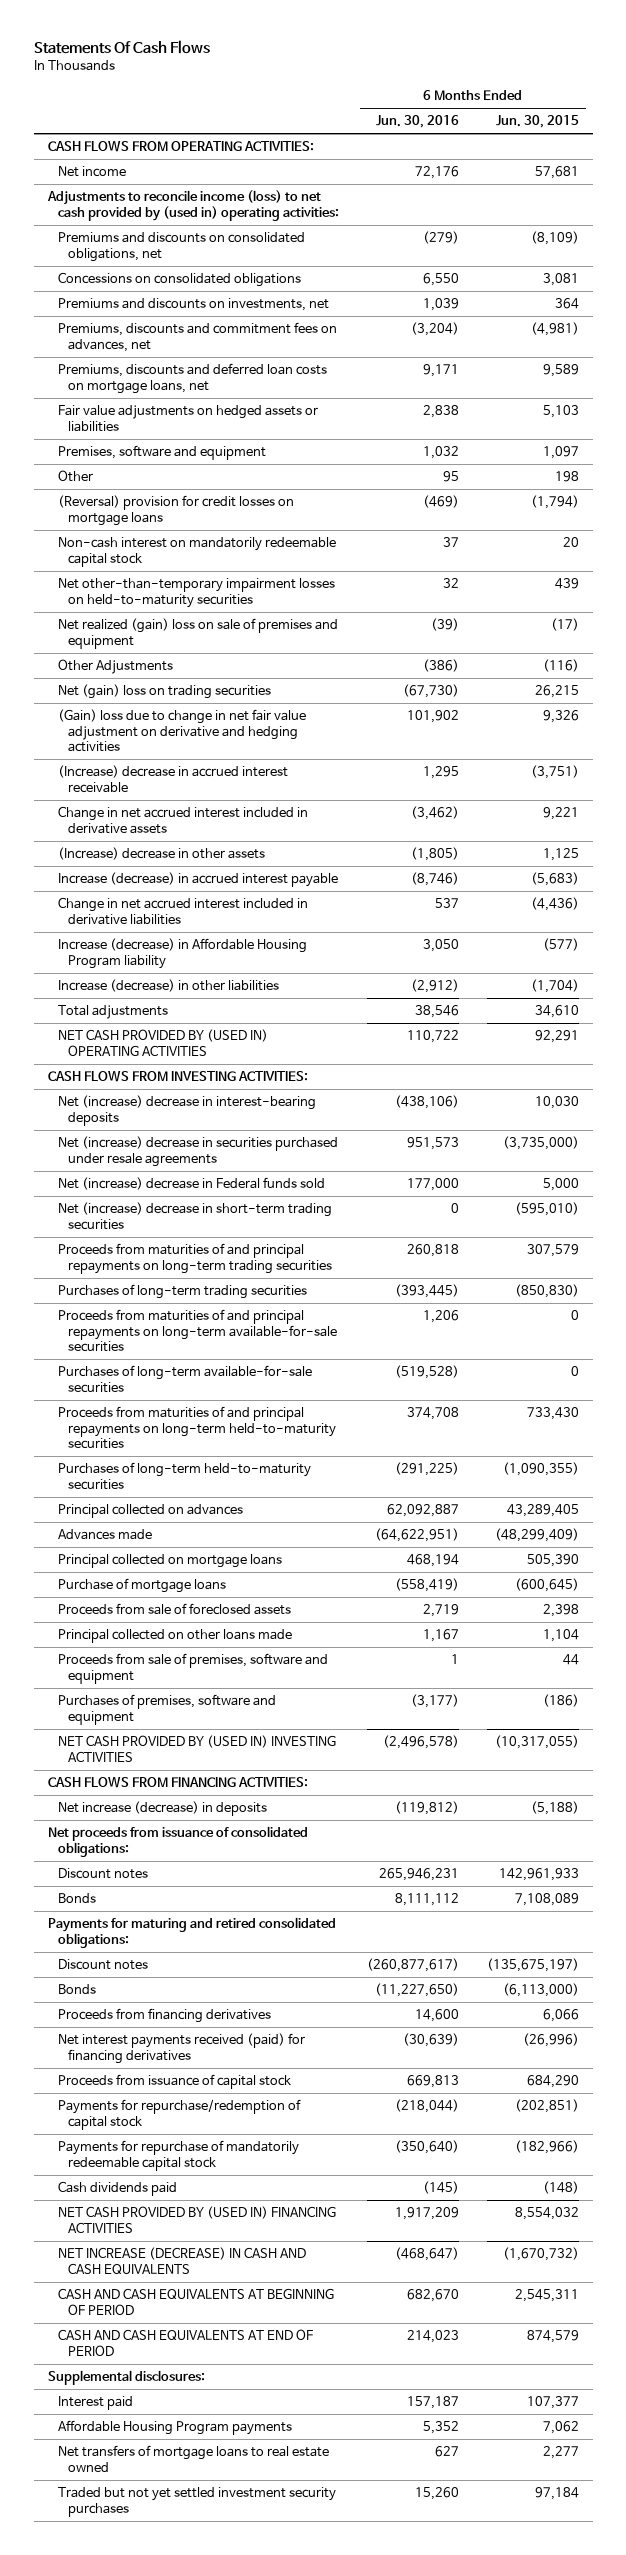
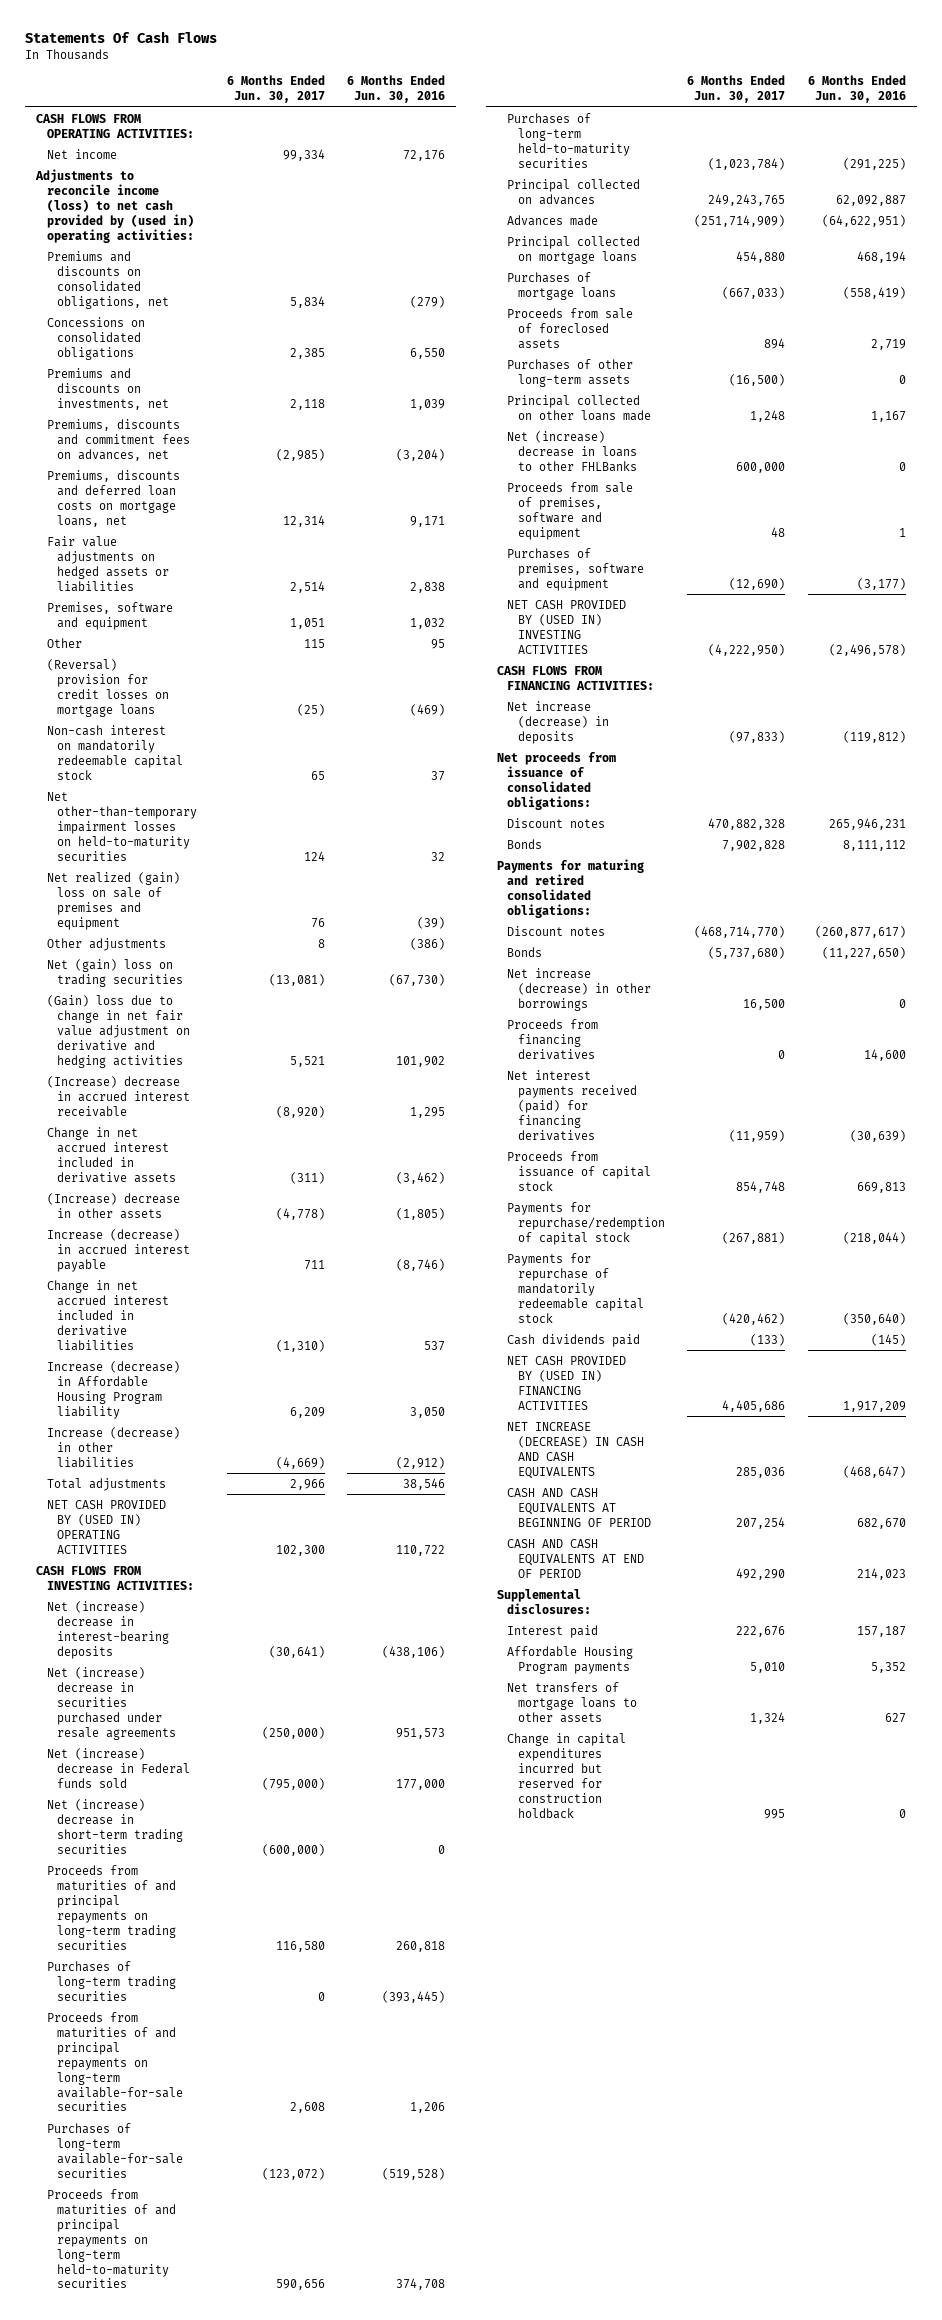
- | 6 Months Ended Jun. 30, 2016 | 6 Months Ended Jun. 30, 2015
+ | 6 Months Ended Jun. 30, 2017 | 6 Months Ended Jun. 30, 2016
- Other Adjustments | (386) | (116)
+ Other adjustments | 8 | (386)
- Purchase of mortgage loans | (558,419) | (600,645)
+ Purchases of mortgage loans | (667,033) | (558,419)
+ Purchases of other long-term assets | (16,500) | 0
+ Net (increase) decrease in loans to other FHLBanks | 600,000 | 0
+ Net increase (decrease) in other borrowings | 16,500 | 0
- Net transfers of mortgage loans to real estate owned | 627 | 2,277
- Traded but not yet settled investment security purchases | 15,260 | 97,184
+ Net transfers of mortgage loans to other assets | 1,324 | 627
+ Change in capital expenditures incurred but reserved for construction holdback | 995 | 0

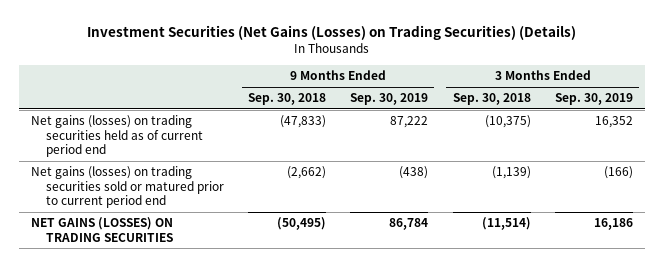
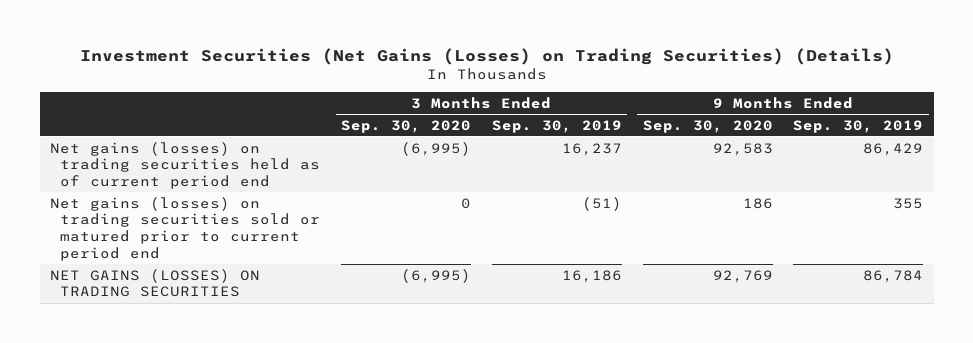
- | 9 Months Ended Sep. 30, 2018 | 9 Months Ended Sep. 30, 2019 | 3 Months Ended Sep. 30, 2018 | 3 Months Ended Sep. 30, 2019
+ | 3 Months Ended Sep. 30, 2020 | 3 Months Ended Sep. 30, 2019 | 9 Months Ended Sep. 30, 2020 | 9 Months Ended Sep. 30, 2019
- Net gains (losses) on trading securities held as of current period end | (47,833) | 87,222 | (10,375) | 16,352
- Net gains (losses) on trading securities sold or matured prior to current period end | (2,662) | (438) | (1,139) | (166)
+ Net gains (losses) on trading securities held as of current period end | (6,995) | 16,237 | 92,583 | 86,429
+ Net gains (losses) on trading securities sold or matured prior to current period end | 0 | (51) | 186 | 355

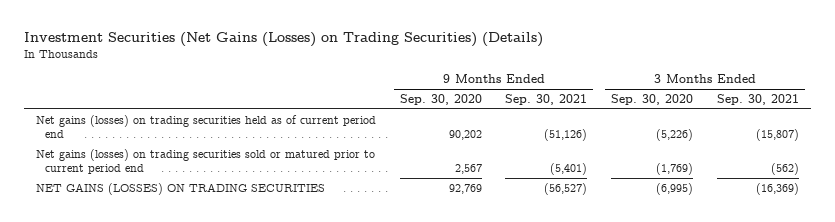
- | 3 Months Ended Sep. 30, 2020 | 3 Months Ended Sep. 30, 2019 | 9 Months Ended Sep. 30, 2020 | 9 Months Ended Sep. 30, 2019
+ | 9 Months Ended Sep. 30, 2020 | 9 Months Ended Sep. 30, 2021 | 3 Months Ended Sep. 30, 2020 | 3 Months Ended Sep. 30, 2021
- Net gains (losses) on trading securities held as of current period end | (6,995) | 16,237 | 92,583 | 86,429
- Net gains (losses) on trading securities sold or matured prior to current period end | 0 | (51) | 186 | 355
+ Net gains (losses) on trading securities held as of current period end | 90,202 | (51,126) | (5,226) | (15,807)
+ Net gains (losses) on trading securities sold or matured prior to current period end | 2,567 | (5,401) | (1,769) | (562)

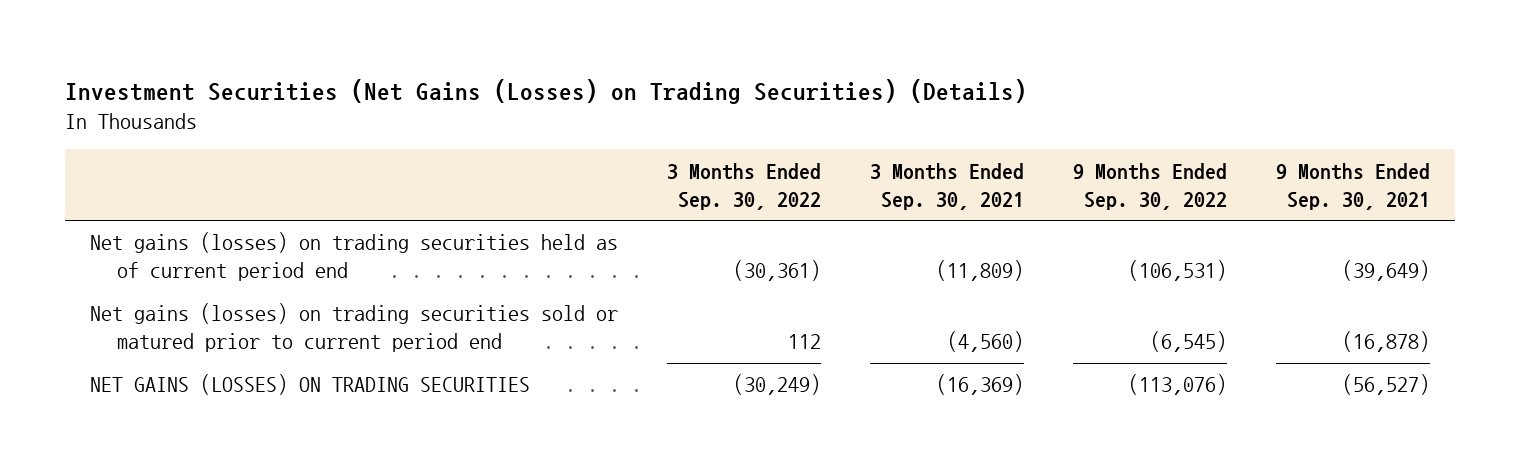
- | 9 Months Ended Sep. 30, 2020 | 9 Months Ended Sep. 30, 2021 | 3 Months Ended Sep. 30, 2020 | 3 Months Ended Sep. 30, 2021
+ | 3 Months Ended Sep. 30, 2022 | 3 Months Ended Sep. 30, 2021 | 9 Months Ended Sep. 30, 2022 | 9 Months Ended Sep. 30, 2021
- Net gains (losses) on trading securities held as of current period end | 90,202 | (51,126) | (5,226) | (15,807)
- Net gains (losses) on trading securities sold or matured prior to current period end | 2,567 | (5,401) | (1,769) | (562)
+ Net gains (losses) on trading securities held as of current period end | (30,361) | (11,809) | (106,531) | (39,649)
+ Net gains (losses) on trading securities sold or matured prior to current period end | 112 | (4,560) | (6,545) | (16,878)

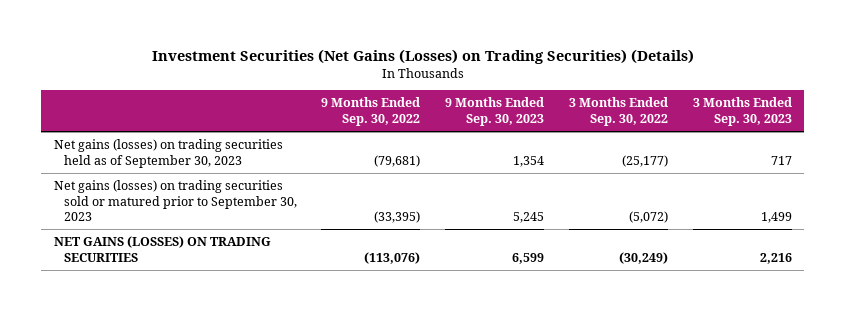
- | 3 Months Ended Sep. 30, 2022 | 3 Months Ended Sep. 30, 2021 | 9 Months Ended Sep. 30, 2022 | 9 Months Ended Sep. 30, 2021
+ | 9 Months Ended Sep. 30, 2022 | 9 Months Ended Sep. 30, 2023 | 3 Months Ended Sep. 30, 2022 | 3 Months Ended Sep. 30, 2023
- Net gains (losses) on trading securities held as of current period end | (30,361) | (11,809) | (106,531) | (39,649)
- Net gains (losses) on trading securities sold or matured prior to current period end | 112 | (4,560) | (6,545) | (16,878)
+ Net gains (losses) on trading securities held as of September 30, 2023 | (79,681) | 1,354 | (25,177) | 717
+ Net gains (losses) on trading securities sold or matured prior to September 30, 2023 | (33,395) | 5,245 | (5,072) | 1,499

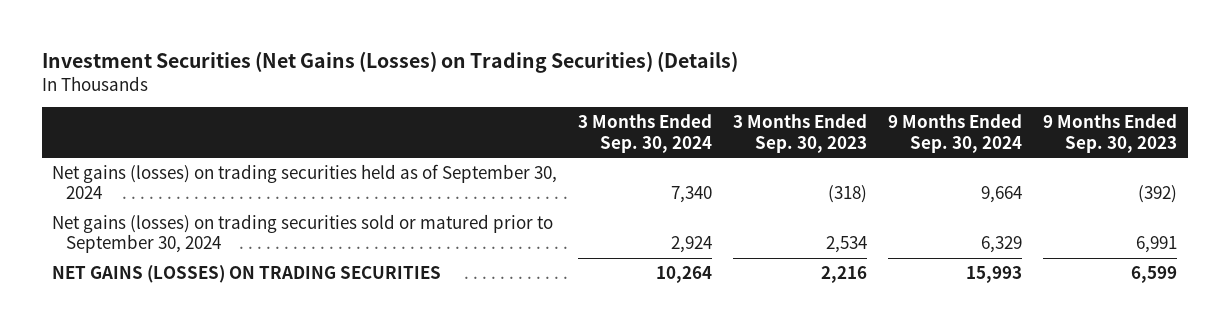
- | 9 Months Ended Sep. 30, 2022 | 9 Months Ended Sep. 30, 2023 | 3 Months Ended Sep. 30, 2022 | 3 Months Ended Sep. 30, 2023
+ | 3 Months Ended Sep. 30, 2024 | 3 Months Ended Sep. 30, 2023 | 9 Months Ended Sep. 30, 2024 | 9 Months Ended Sep. 30, 2023
- Net gains (losses) on trading securities held as of September 30, 2023 | (79,681) | 1,354 | (25,177) | 717
- Net gains (losses) on trading securities sold or matured prior to September 30, 2023 | (33,395) | 5,245 | (5,072) | 1,499
+ Net gains (losses) on trading securities held as of September 30, 2024 | 7,340 | (318) | 9,664 | (392)
+ Net gains (losses) on trading securities sold or matured prior to September 30, 2024 | 2,924 | 2,534 | 6,329 | 6,991

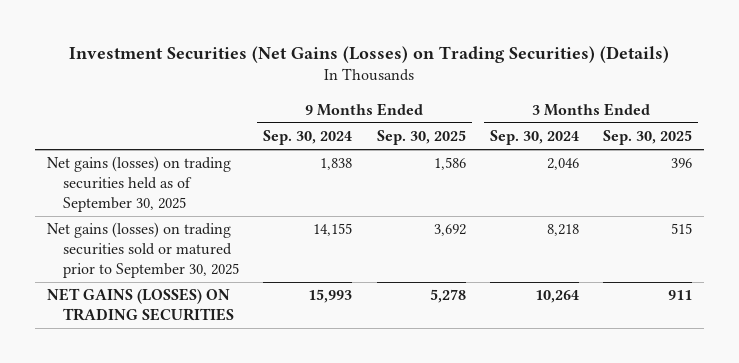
- | 3 Months Ended Sep. 30, 2024 | 3 Months Ended Sep. 30, 2023 | 9 Months Ended Sep. 30, 2024 | 9 Months Ended Sep. 30, 2023
+ | 9 Months Ended Sep. 30, 2024 | 9 Months Ended Sep. 30, 2025 | 3 Months Ended Sep. 30, 2024 | 3 Months Ended Sep. 30, 2025
- Net gains (losses) on trading securities held as of September 30, 2024 | 7,340 | (318) | 9,664 | (392)
- Net gains (losses) on trading securities sold or matured prior to September 30, 2024 | 2,924 | 2,534 | 6,329 | 6,991
+ Net gains (losses) on trading securities held as of September 30, 2025 | 1,838 | 1,586 | 2,046 | 396
+ Net gains (losses) on trading securities sold or matured prior to September 30, 2025 | 14,155 | 3,692 | 8,218 | 515

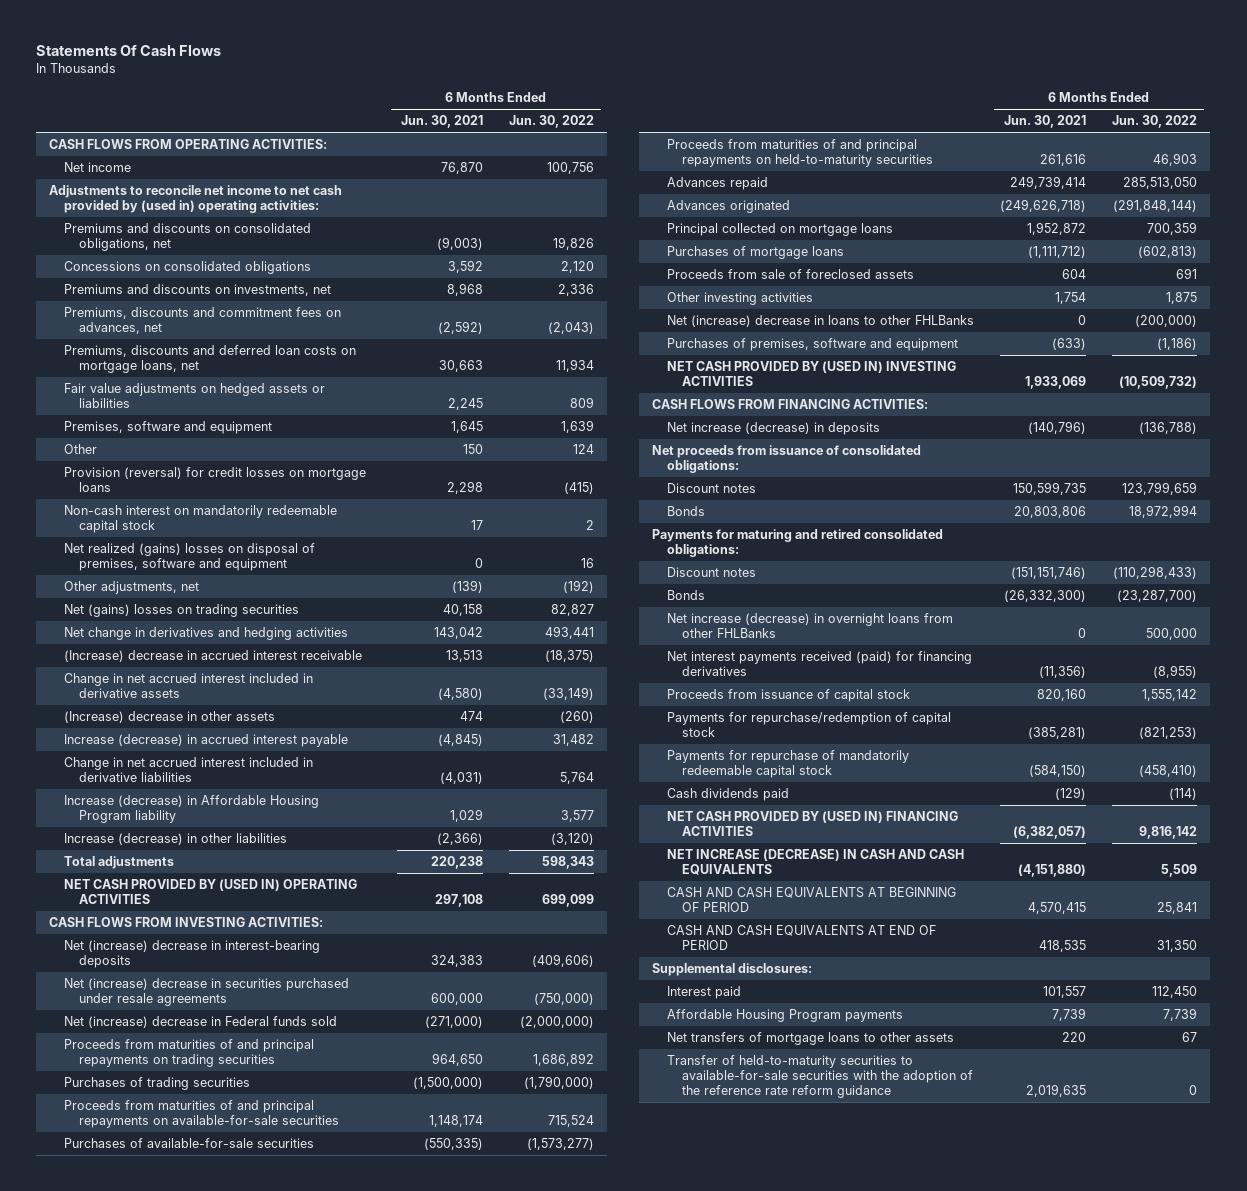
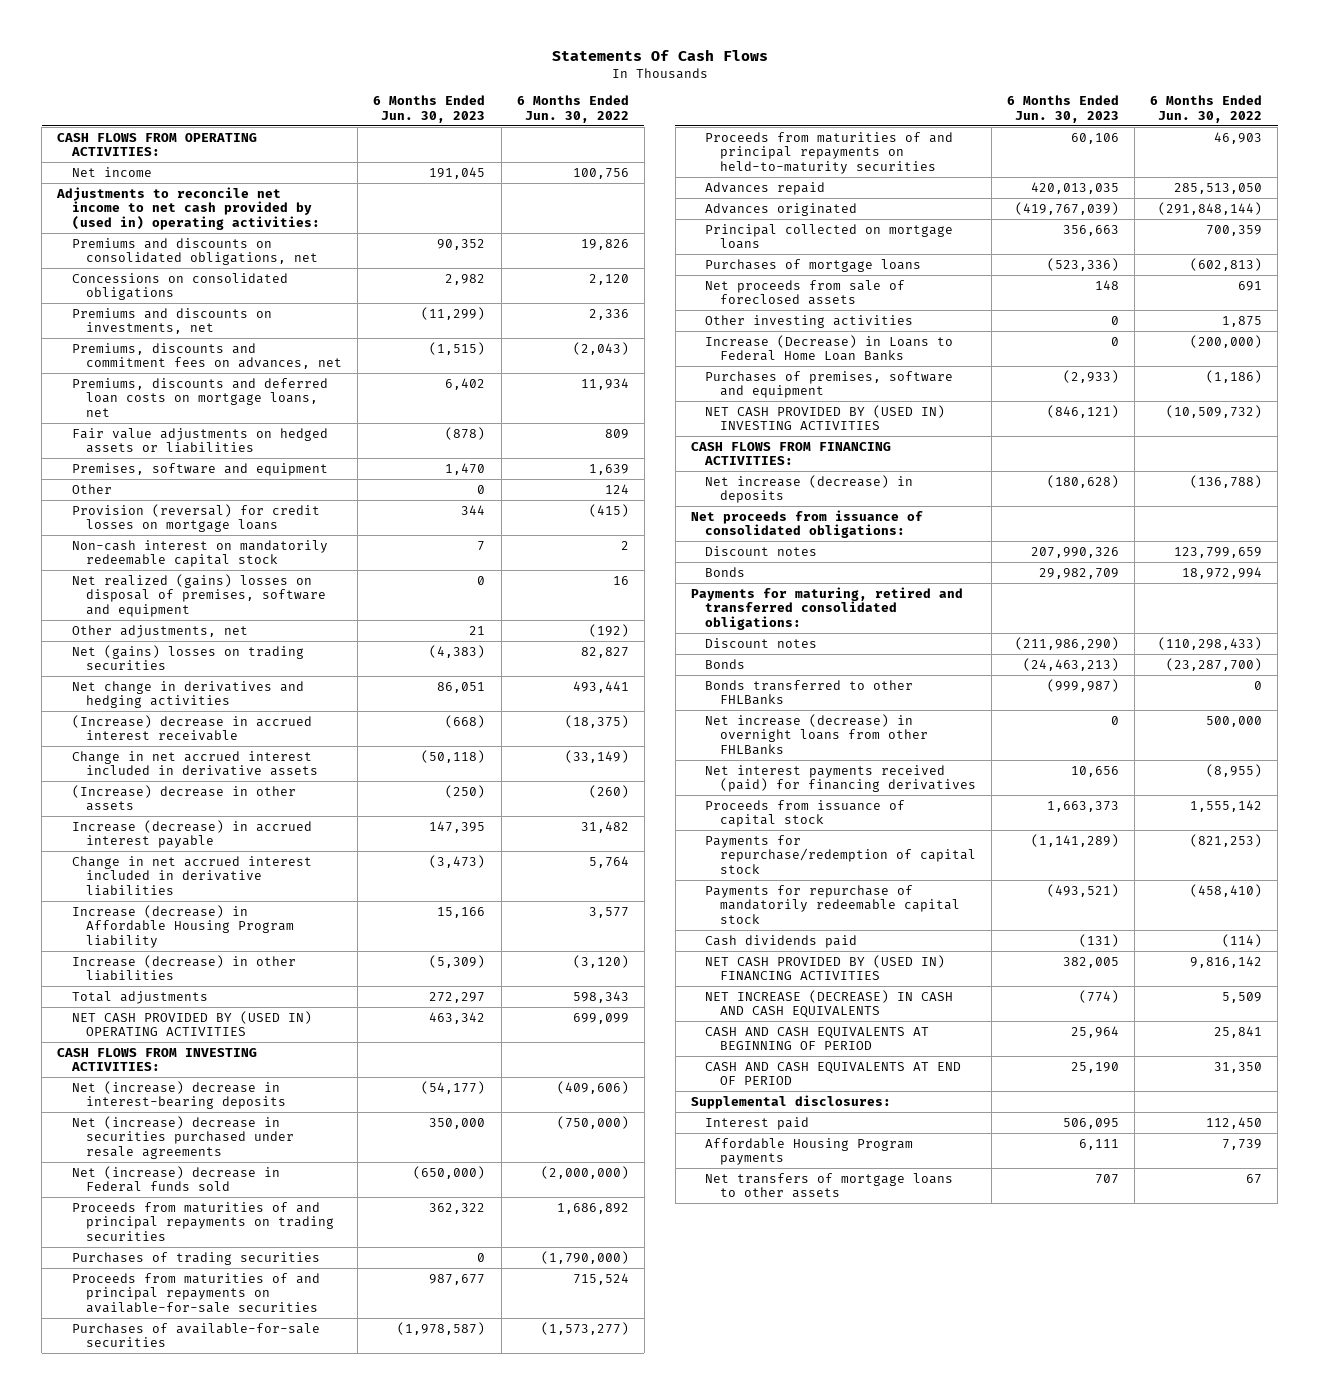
- | 6 Months Ended Jun. 30, 2021 | 6 Months Ended Jun. 30, 2022
+ | 6 Months Ended Jun. 30, 2023 | 6 Months Ended Jun. 30, 2022
- Proceeds from sale of foreclosed assets | 604 | 691
+ Net proceeds from sale of foreclosed assets | 148 | 691
- Net (increase) decrease in loans to other FHLBanks | 0 | (200,000)
+ Increase (Decrease) in Loans to Federal Home Loan Banks | 0 | (200,000)
- Payments for maturing and retired consolidated obligations:
+ Payments for maturing, retired and transferred consolidated obligations:
+ Bonds transferred to other FHLBanks | (999,987) | 0
- Transfer of held-to-maturity securities to available-for-sale securities with the adoption of the reference rate reform guidance | 2,019,635 | 0

